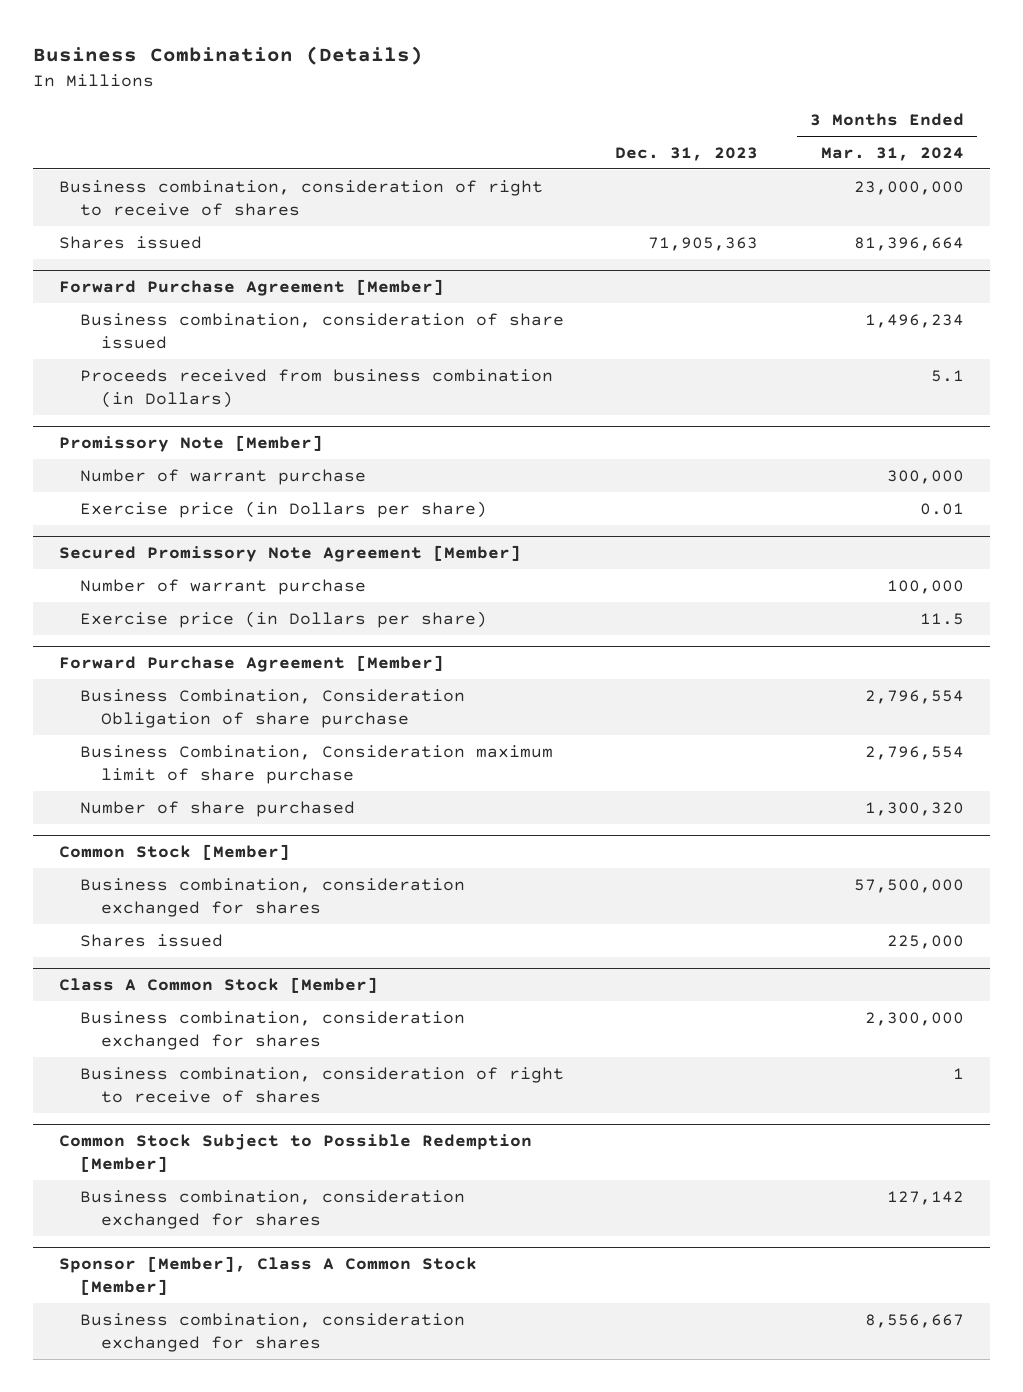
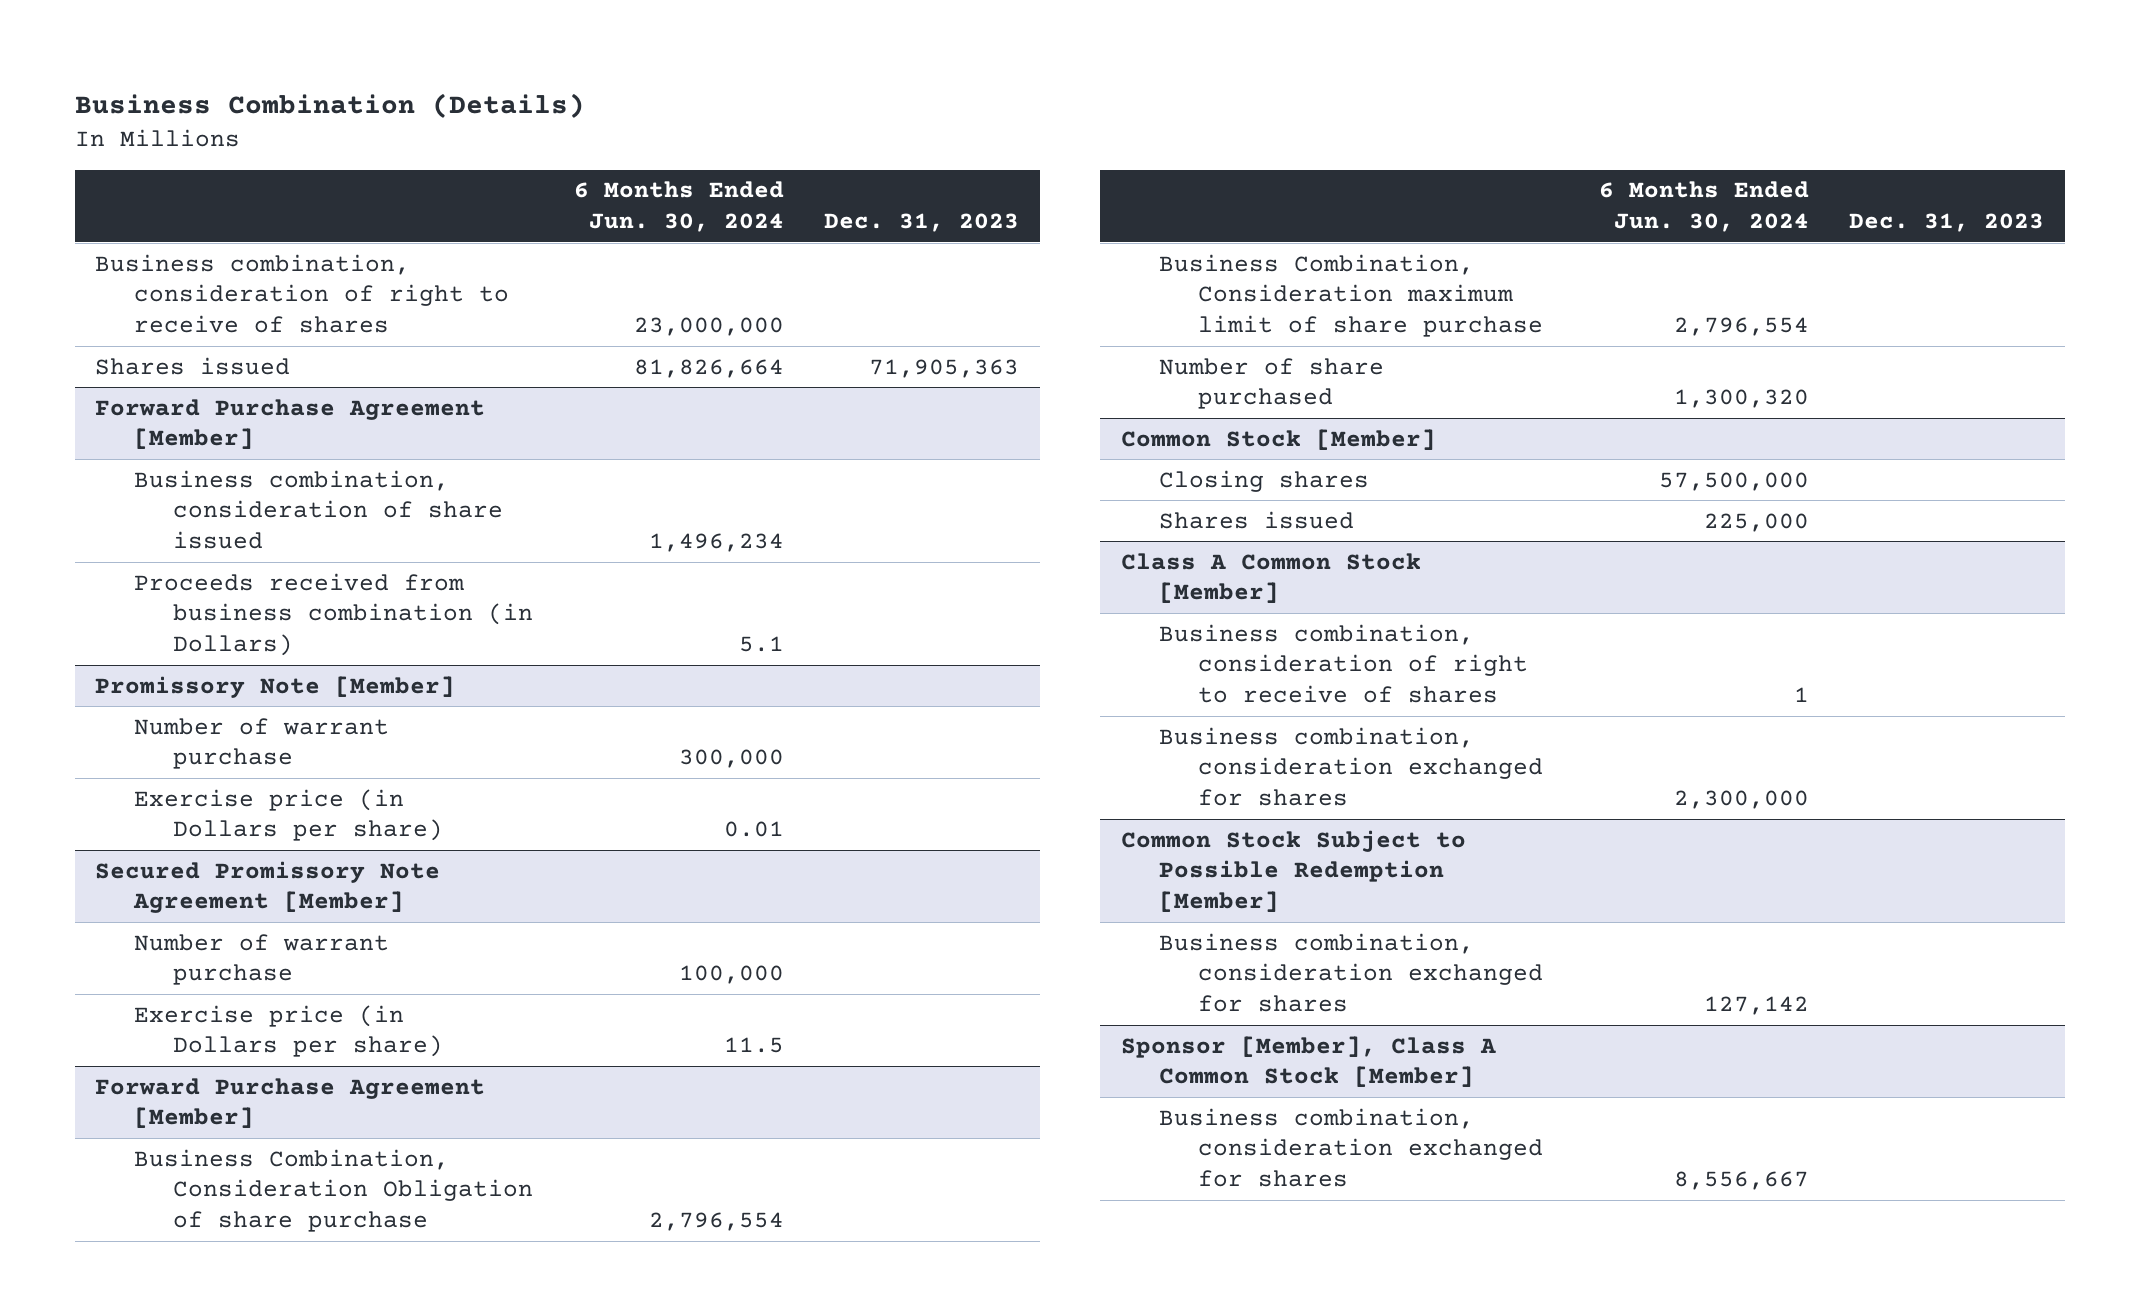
- | Dec. 31, 2023 | 3 Months Ended Mar. 31, 2024
+ | 6 Months Ended Jun. 30, 2024 | Dec. 31, 2023
@ Common Stock [Member]
- Business combination, consideration exchanged for shares | | 57,500,000
+ Closing shares | 57,500,000 |
@ Class A Common Stock [Member]
moved down: Business combination, consideration exchanged for shares | 2,300,000 |

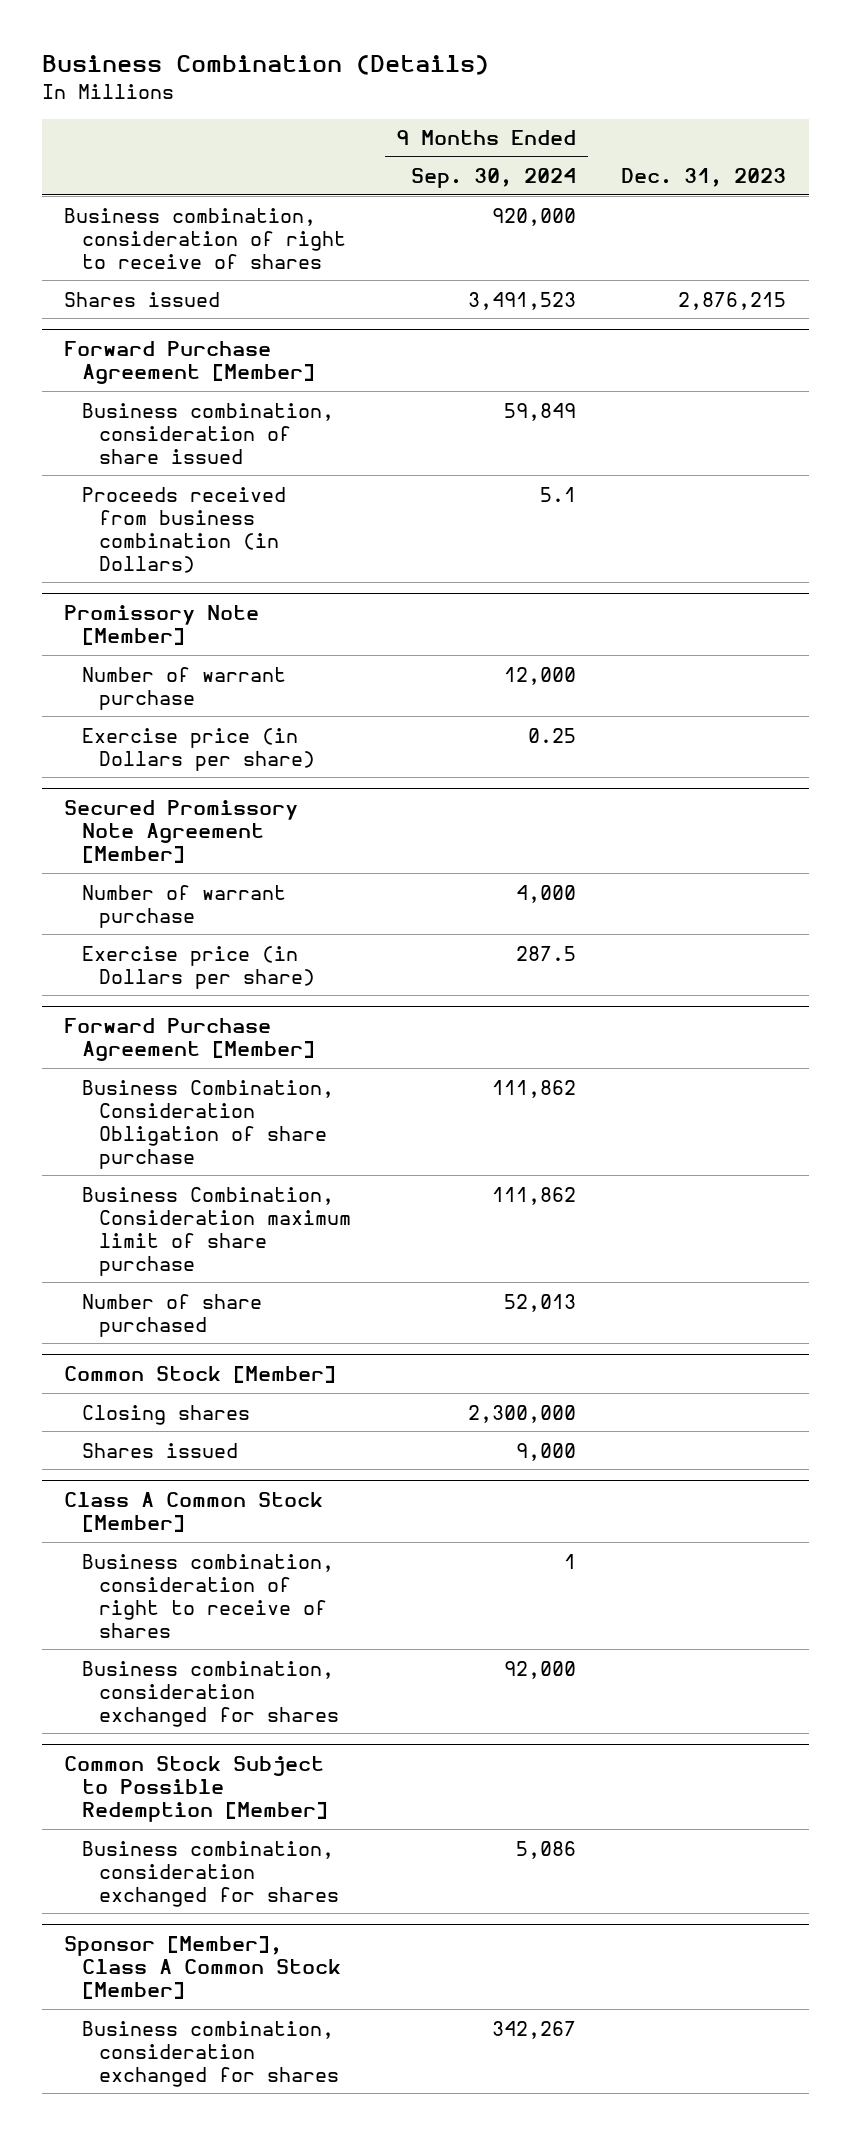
- | 6 Months Ended Jun. 30, 2024 | Dec. 31, 2023
+ | 9 Months Ended Sep. 30, 2024 | Dec. 31, 2023
- Shares issued | 81,826,664 | 71,905,363
+ Shares issued | 3,491,523 | 2,876,215

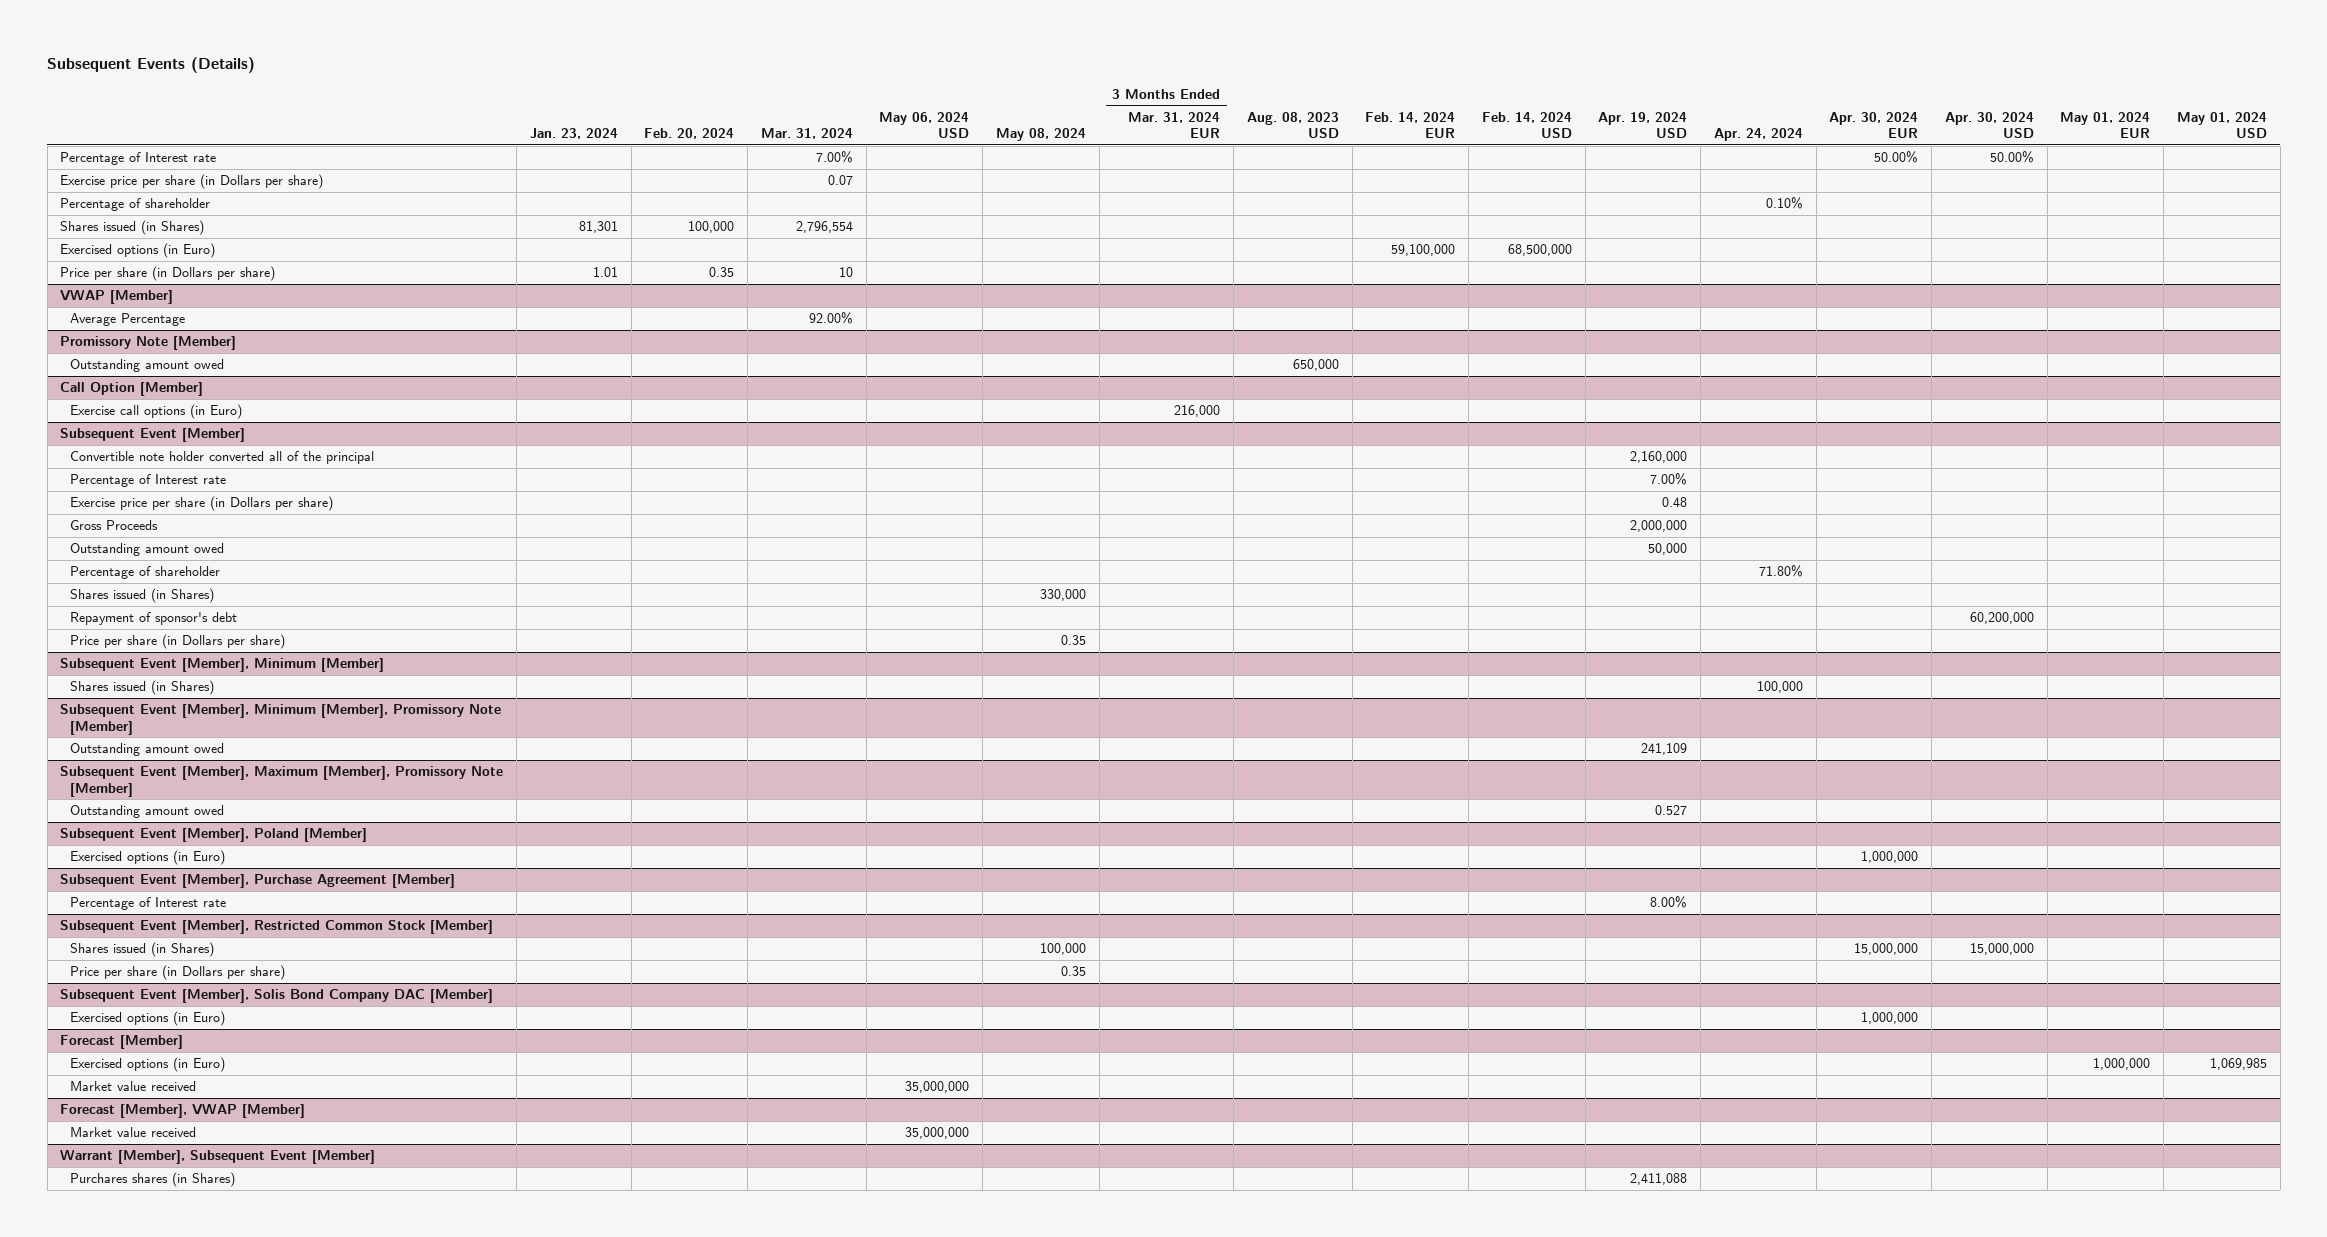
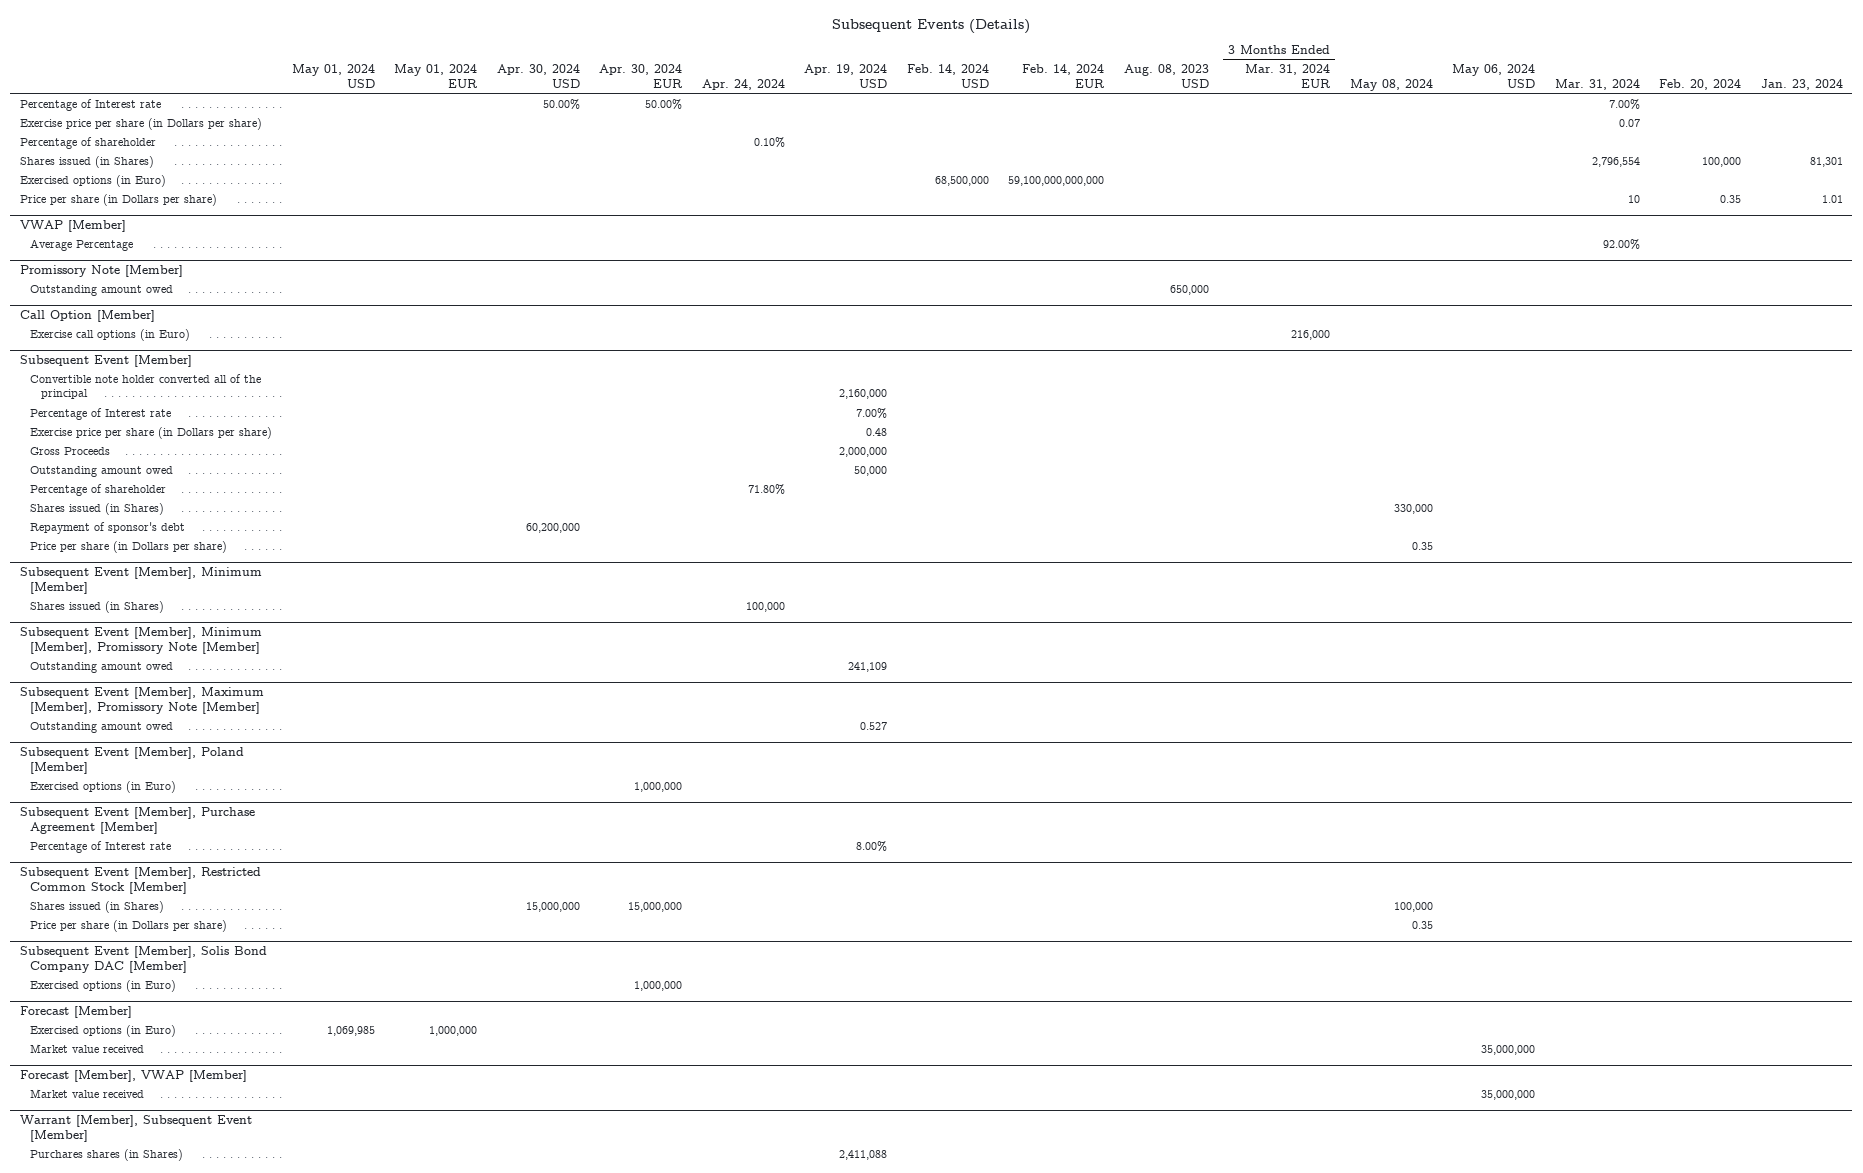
- | Jan. 23, 2024 | Feb. 20, 2024 | Mar. 31, 2024 | May 06, 2024 USD | May 08, 2024 | 3 Months Ended Mar. 31, 2024 EUR | Aug. 08, 2023 USD | Feb. 14, 2024 EUR | Feb. 14, 2024 USD | Apr. 19, 2024 USD | Apr. 24, 2024 | Apr. 30, 2024 EUR | Apr. 30, 2024 USD | May 01, 2024 EUR | May 01, 2024 USD
+ | May 01, 2024 USD | May 01, 2024 EUR | Apr. 30, 2024 USD | Apr. 30, 2024 EUR | Apr. 24, 2024 | Apr. 19, 2024 USD | Feb. 14, 2024 USD | Feb. 14, 2024 EUR | Aug. 08, 2023 USD | 3 Months Ended Mar. 31, 2024 EUR | May 08, 2024 | May 06, 2024 USD | Mar. 31, 2024 | Feb. 20, 2024 | Jan. 23, 2024
- Exercised options (in Euro) | | | | | | | | 59,100,000 | 68,500,000 | | | | | |
+ Exercised options (in Euro) | | | | | | | 68,500,000 | 59,100,000,000,000 | | | | | | |

